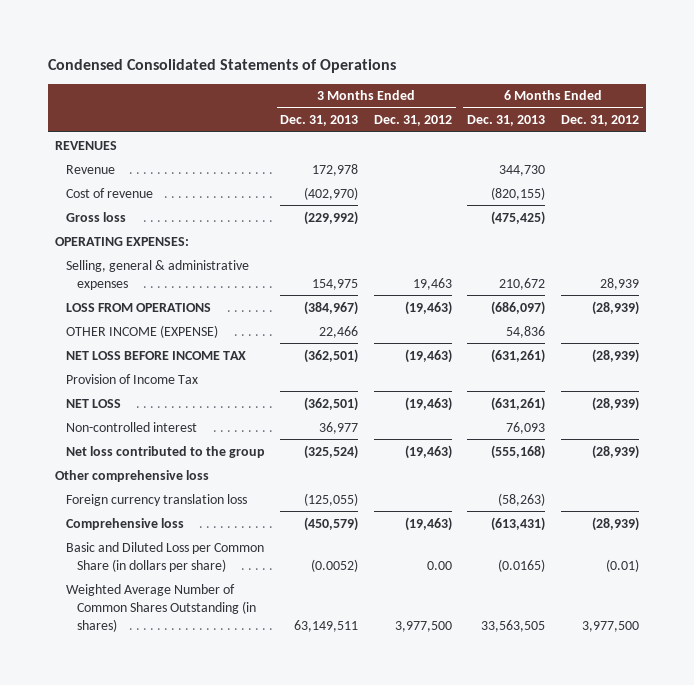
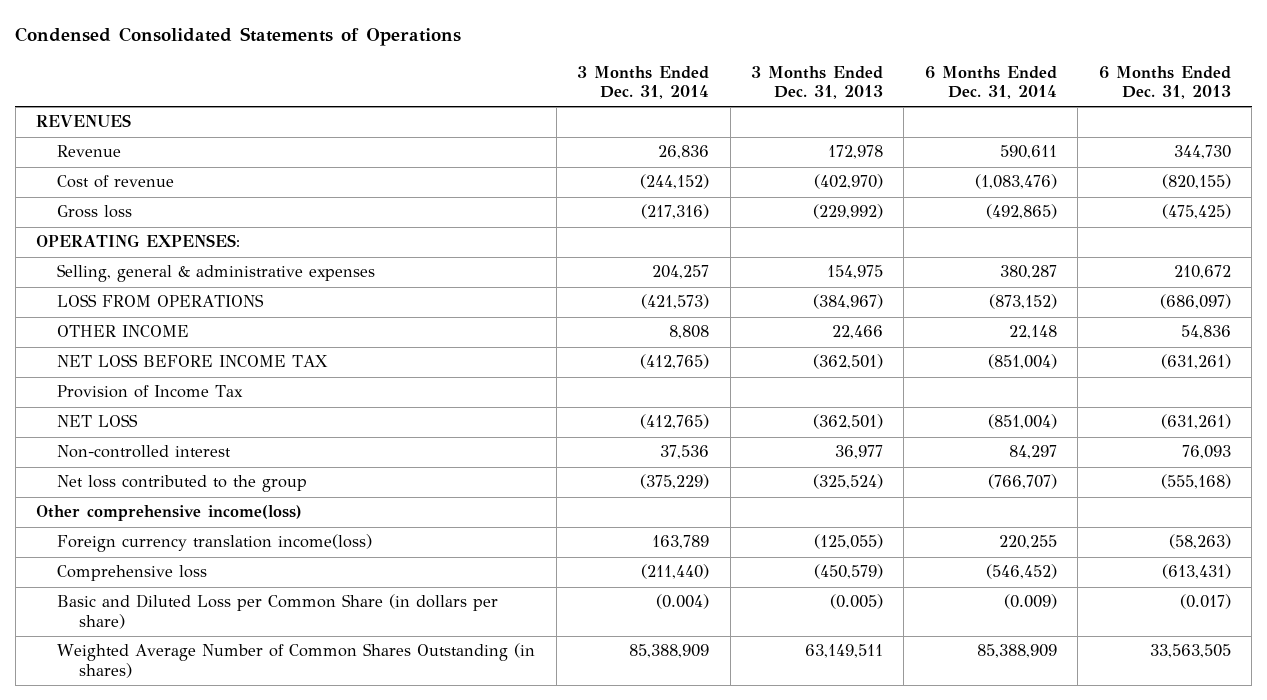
- | 3 Months Ended Dec. 31, 2013 | 3 Months Ended Dec. 31, 2012 | 6 Months Ended Dec. 31, 2013 | 6 Months Ended Dec. 31, 2012
+ | 3 Months Ended Dec. 31, 2014 | 3 Months Ended Dec. 31, 2013 | 6 Months Ended Dec. 31, 2014 | 6 Months Ended Dec. 31, 2013
- OTHER INCOME (EXPENSE) | 22,466 | | 54,836 |
+ OTHER INCOME | 8,808 | 22,466 | 22,148 | 54,836
- Other comprehensive loss
- Foreign currency translation loss | (125,055) | | (58,263) |
+ Other comprehensive income(loss)
+ Foreign currency translation income(loss) | 163,789 | (125,055) | 220,255 | (58,263)
- Basic and Diluted Loss per Common Share (in dollars per share) | (0.0052) | 0.00 | (0.0165) | (0.01)
+ Basic and Diluted Loss per Common Share (in dollars per share) | (0.004) | (0.005) | (0.009) | (0.017)

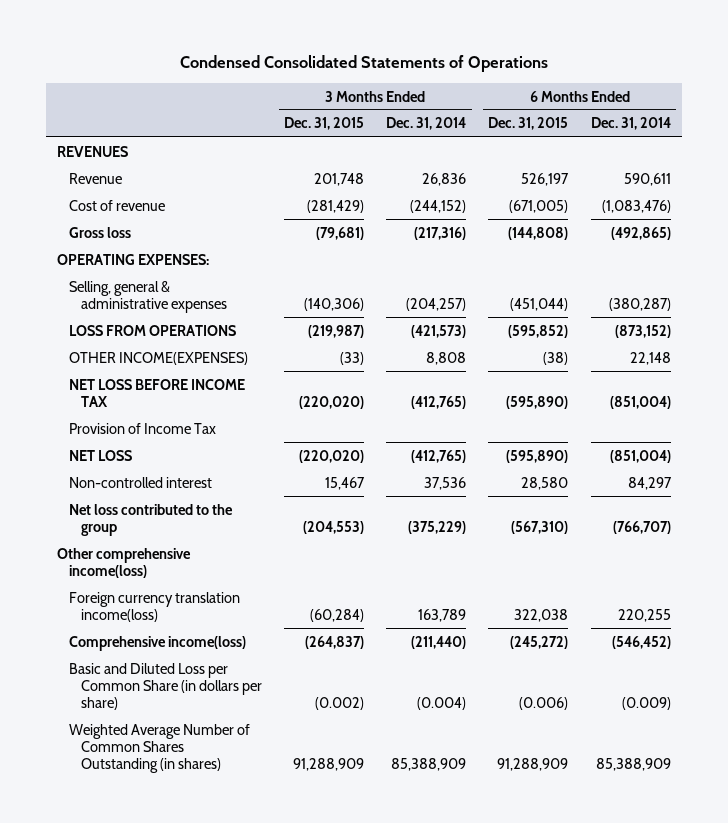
- | 3 Months Ended Dec. 31, 2014 | 3 Months Ended Dec. 31, 2013 | 6 Months Ended Dec. 31, 2014 | 6 Months Ended Dec. 31, 2013
+ | 3 Months Ended Dec. 31, 2015 | 3 Months Ended Dec. 31, 2014 | 6 Months Ended Dec. 31, 2015 | 6 Months Ended Dec. 31, 2014
- Selling, general & administrative expenses | 204,257 | 154,975 | 380,287 | 210,672
+ Selling, general & administrative expenses | (140,306) | (204,257) | (451,044) | (380,287)
- OTHER INCOME | 8,808 | 22,466 | 22,148 | 54,836
+ OTHER INCOME(EXPENSES) | (33) | 8,808 | (38) | 22,148
- Comprehensive loss | (211,440) | (450,579) | (546,452) | (613,431)
+ Comprehensive income(loss) | (264,837) | (211,440) | (245,272) | (546,452)

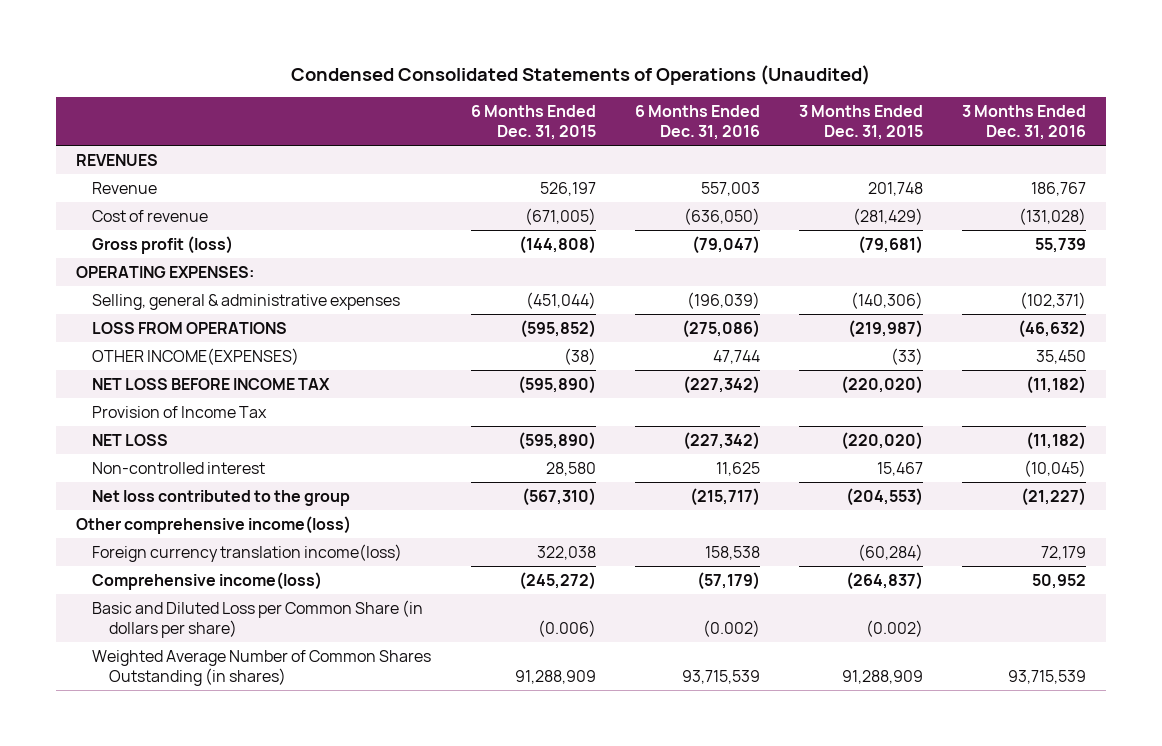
- Condensed Consolidated Statements of Operations
+ Condensed Consolidated Statements of Operations (Unaudited)
- | 3 Months Ended Dec. 31, 2015 | 3 Months Ended Dec. 31, 2014 | 6 Months Ended Dec. 31, 2015 | 6 Months Ended Dec. 31, 2014
+ | 6 Months Ended Dec. 31, 2015 | 6 Months Ended Dec. 31, 2016 | 3 Months Ended Dec. 31, 2015 | 3 Months Ended Dec. 31, 2016
- Gross loss | (79,681) | (217,316) | (144,808) | (492,865)
+ Gross profit (loss) | (144,808) | (79,047) | (79,681) | 55,739

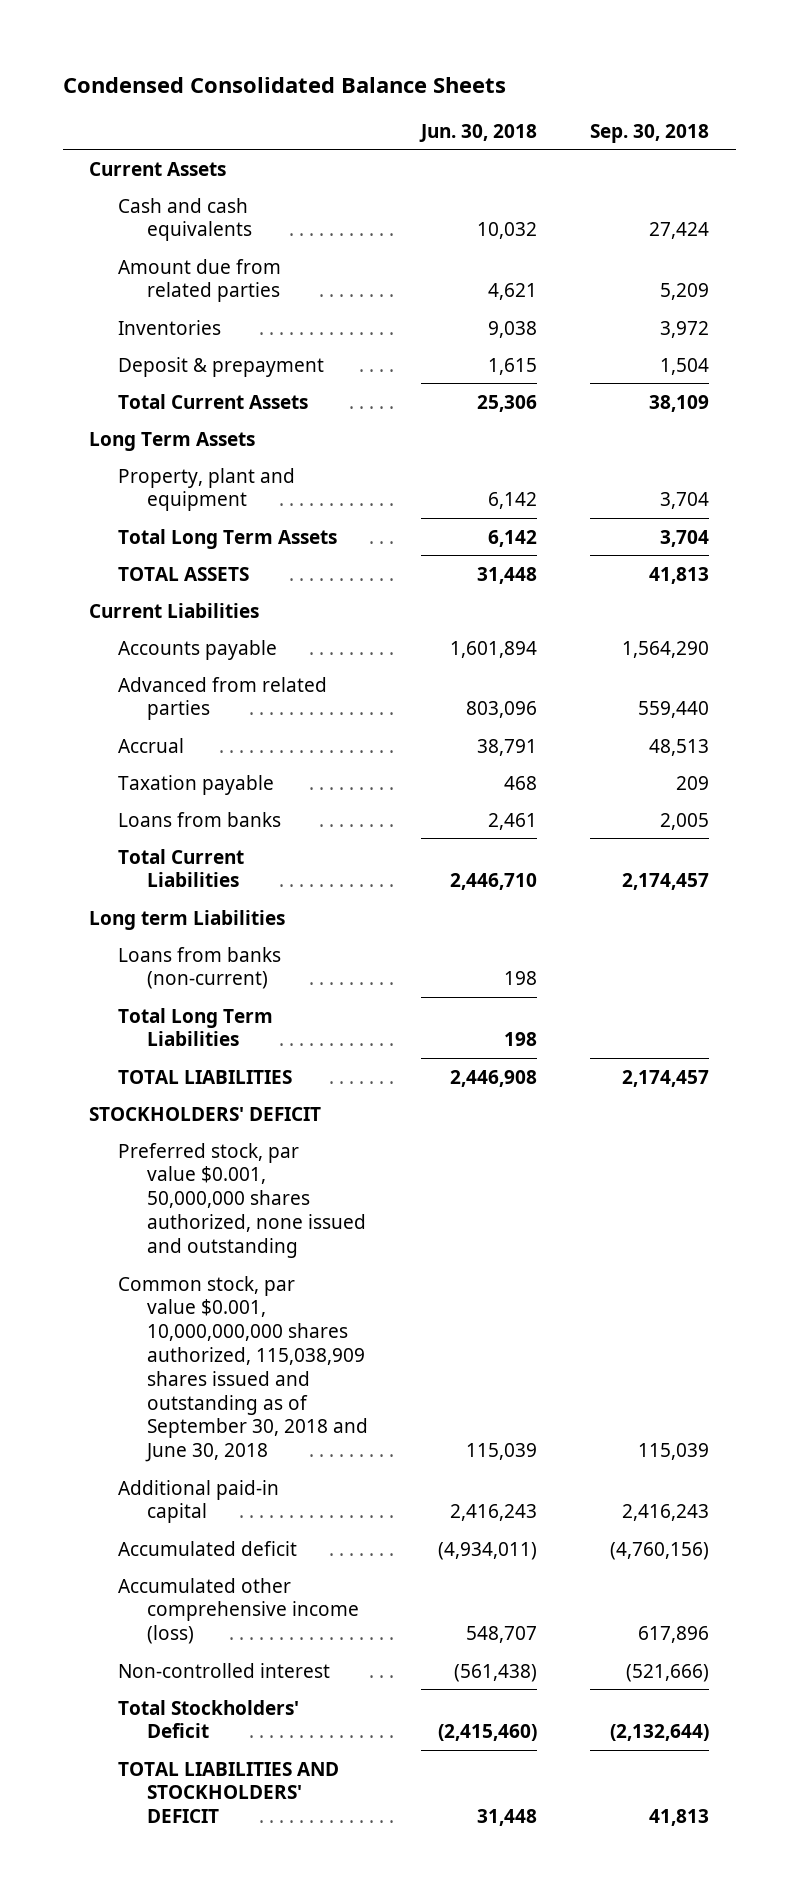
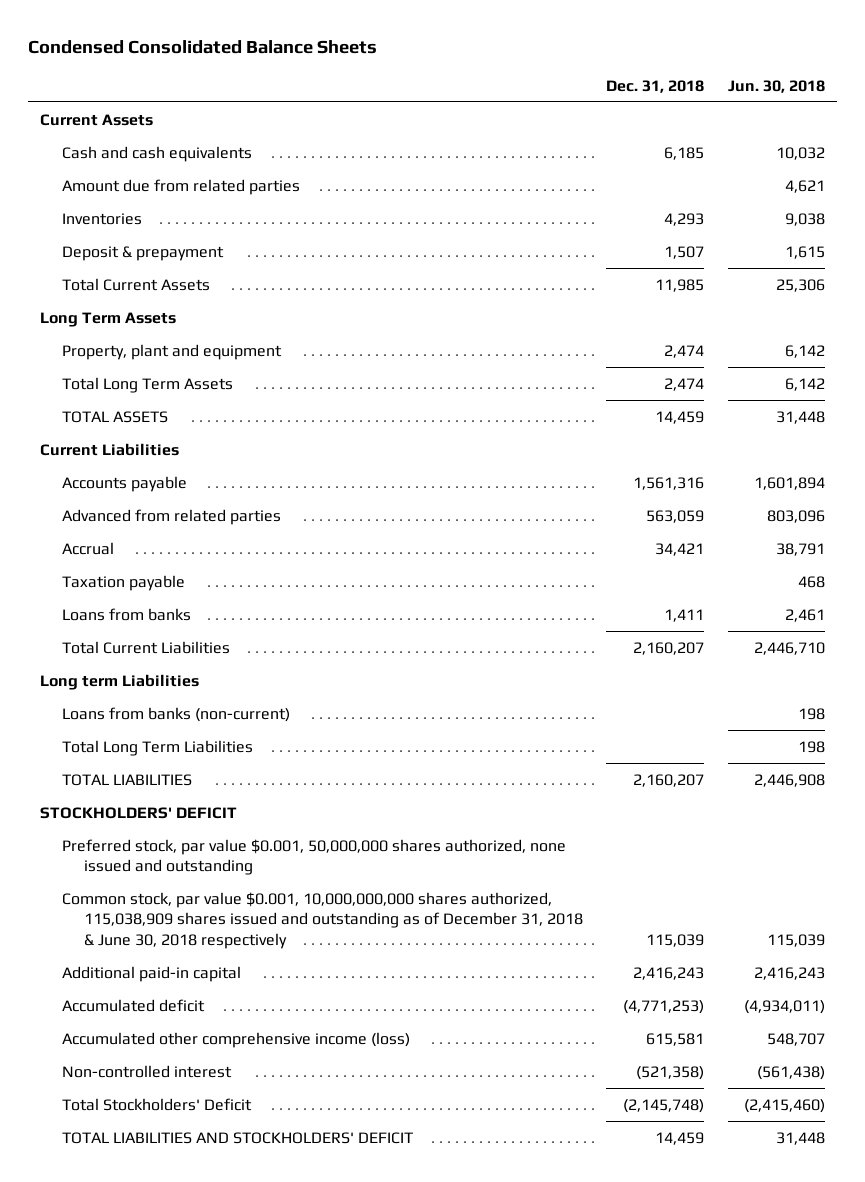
- | Jun. 30, 2018 | Sep. 30, 2018
+ | Dec. 31, 2018 | Jun. 30, 2018
- Common stock, par value $0.001, 10,000,000,000 shares authorized, 115,038,909 shares issued and outstanding as of September 30, 2018 and June 30, 2018 | 115,039 | 115,039
+ Common stock, par value $0.001, 10,000,000,000 shares authorized, 115,038,909 shares issued and outstanding as of December 31, 2018 & June 30, 2018 respectively | 115,039 | 115,039

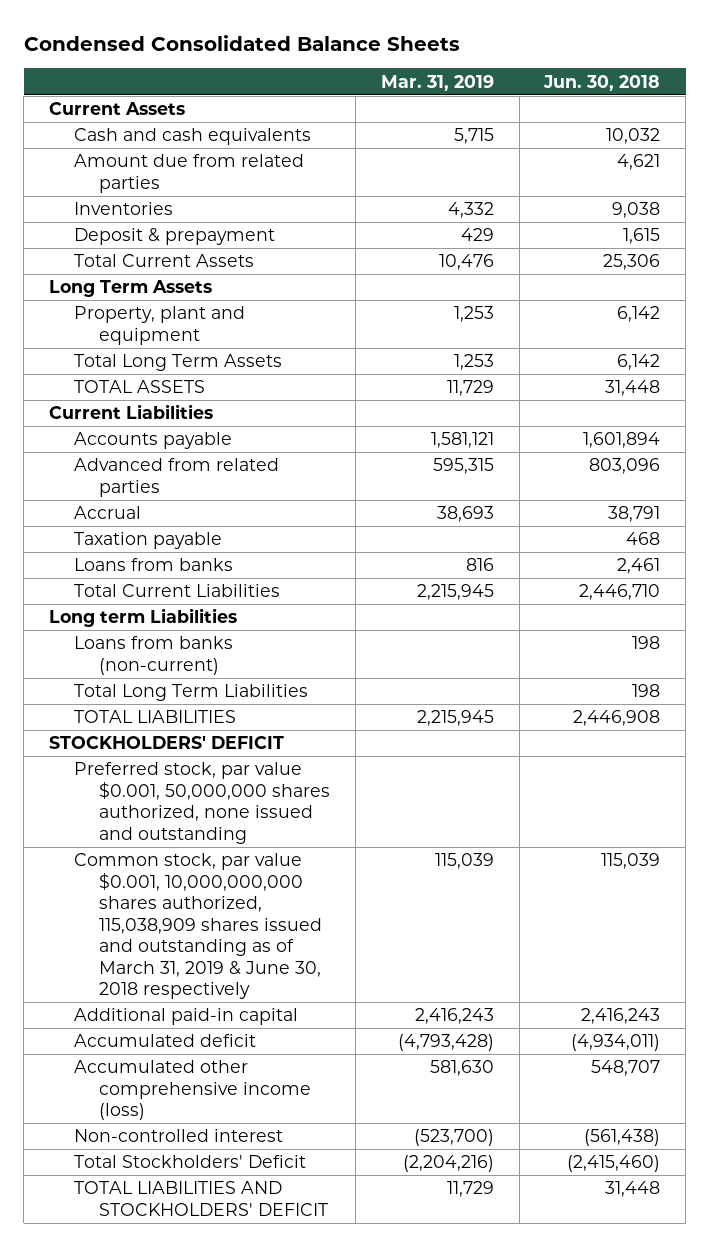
- | Dec. 31, 2018 | Jun. 30, 2018
+ | Mar. 31, 2019 | Jun. 30, 2018
- Common stock, par value $0.001, 10,000,000,000 shares authorized, 115,038,909 shares issued and outstanding as of December 31, 2018 & June 30, 2018 respectively | 115,039 | 115,039
+ Common stock, par value $0.001, 10,000,000,000 shares authorized, 115,038,909 shares issued and outstanding as of March 31, 2019 & June 30, 2018 respectively | 115,039 | 115,039

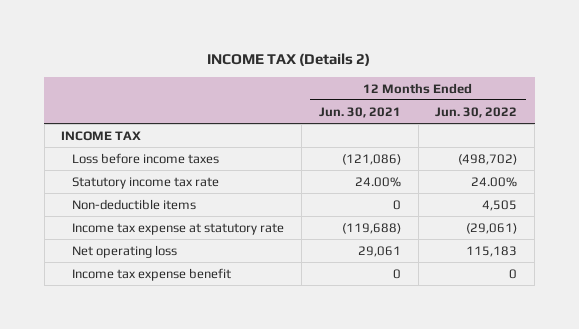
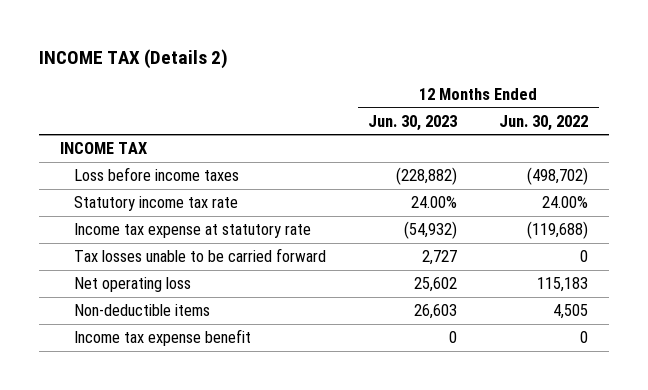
- | 12 Months Ended Jun. 30, 2021 | 12 Months Ended Jun. 30, 2022
+ | 12 Months Ended Jun. 30, 2023 | 12 Months Ended Jun. 30, 2022
- Income tax expense at statutory rate | (119,688) | (29,061)
+ Income tax expense at statutory rate | (54,932) | (119,688)
+ Tax losses unable to be carried forward | 2,727 | 0
moved down: Non-deductible items | 26,603 | 4,505

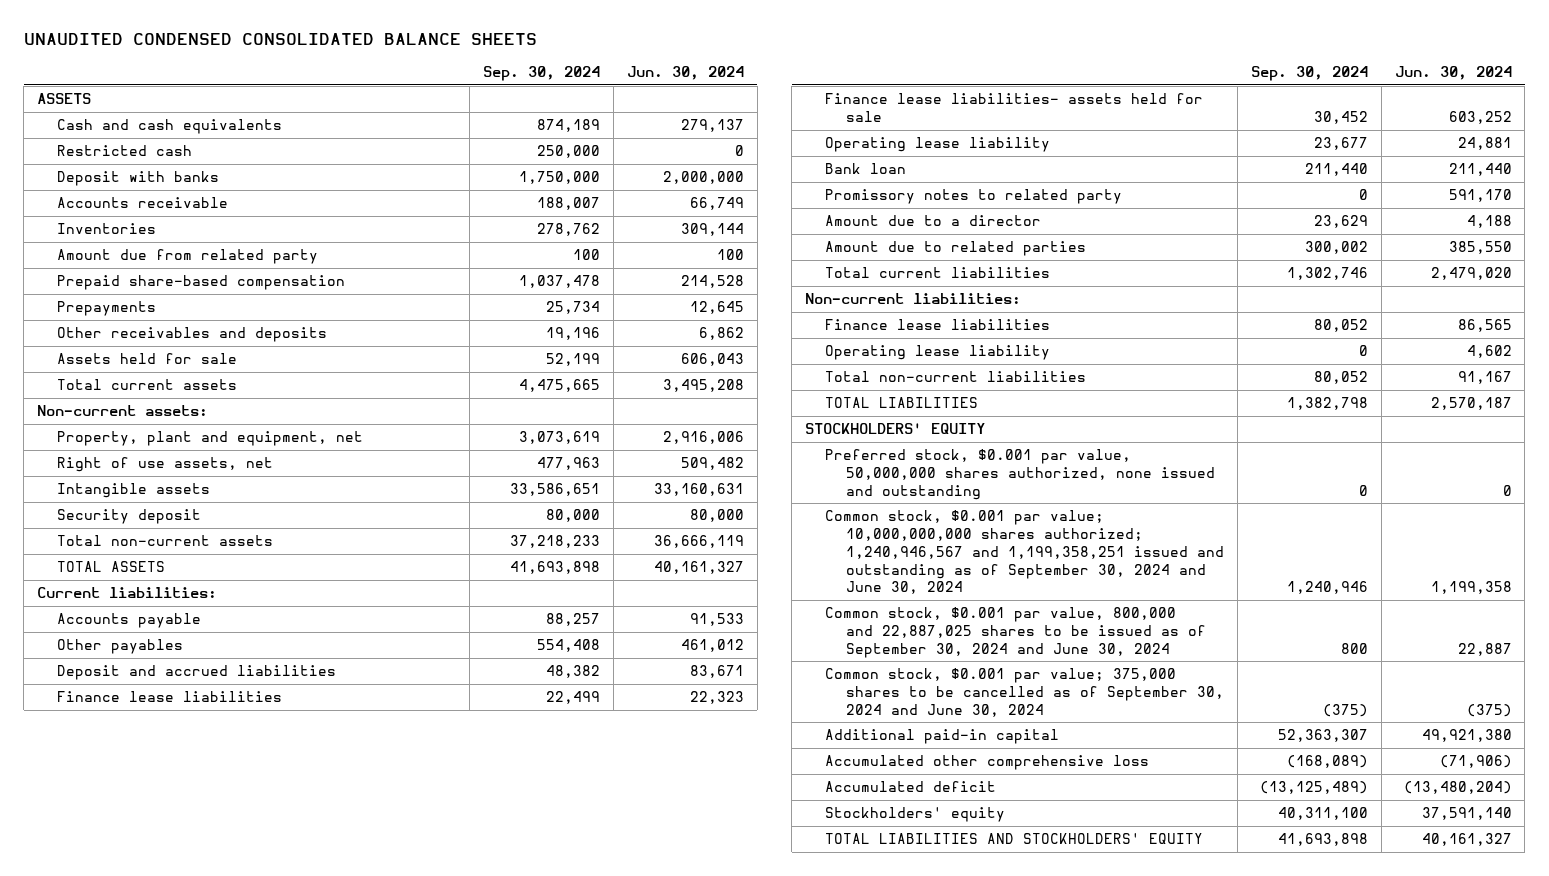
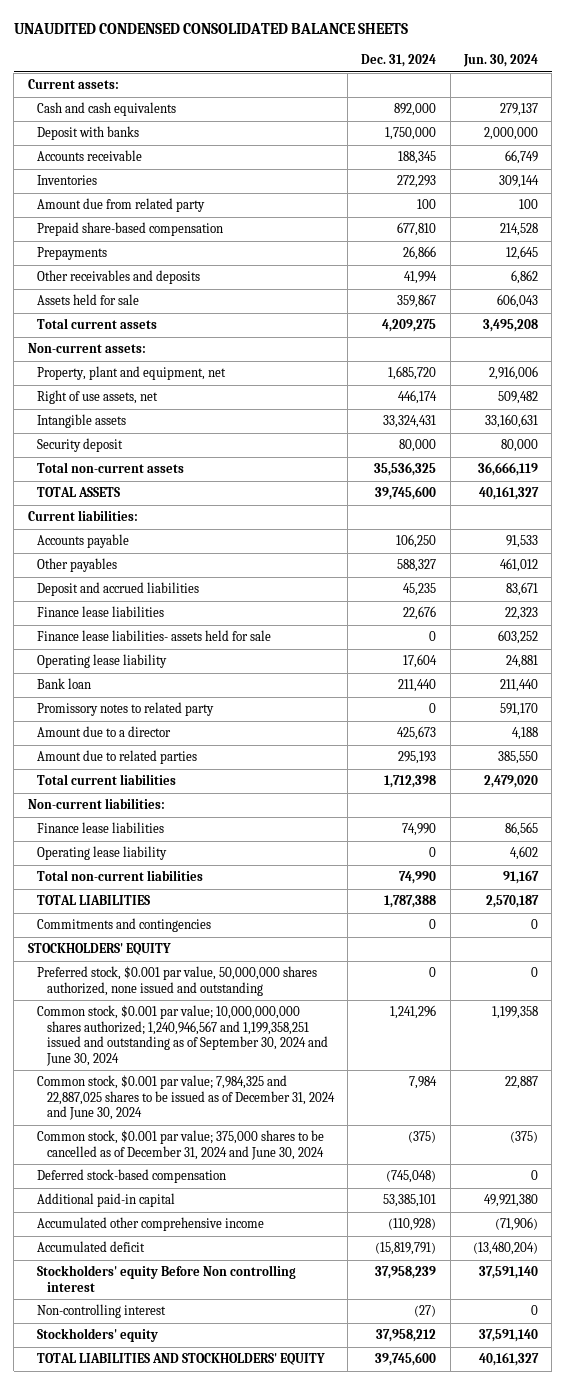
- | Sep. 30, 2024 | Jun. 30, 2024
+ | Dec. 31, 2024 | Jun. 30, 2024
- ASSETS
+ Current assets:
- Restricted cash | 250,000 | 0
+ Commitments and contingencies | 0 | 0
- Common stock, $0.001 par value, 800,000 and 22,887,025 shares to be issued as of September 30, 2024 and June 30, 2024 | 800 | 22,887
- Common stock, $0.001 par value; 375,000 shares to be cancelled as of September 30, 2024 and June 30, 2024 | (375) | (375)
+ Common stock, $0.001 par value; 7,984,325 and 22,887,025 shares to be issued as of December 31, 2024 and June 30, 2024 | 7,984 | 22,887
+ Common stock, $0.001 par value; 375,000 shares to be cancelled as of December 31, 2024 and June 30, 2024 | (375) | (375)
+ Deferred stock-based compensation | (745,048) | 0
- Accumulated other comprehensive loss | (168,089) | (71,906)
+ Accumulated other comprehensive income | (110,928) | (71,906)
+ Stockholders' equity Before Non controlling interest | 37,958,239 | 37,591,140
+ Non-controlling interest | (27) | 0

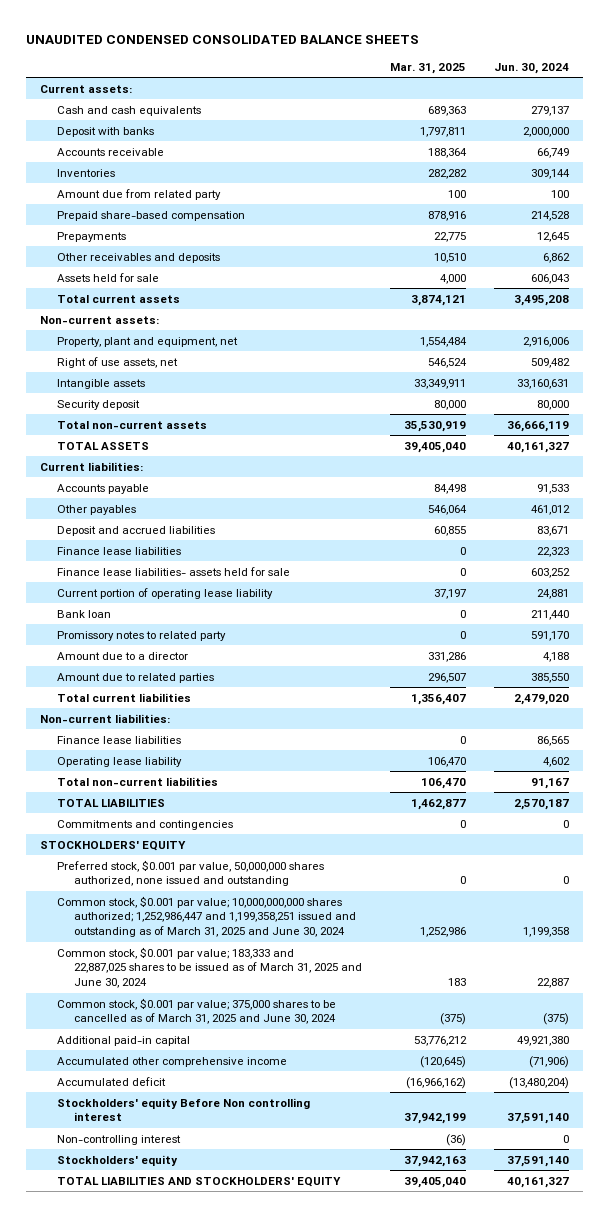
- | Dec. 31, 2024 | Jun. 30, 2024
+ | Mar. 31, 2025 | Jun. 30, 2024
- Operating lease liability | 17,604 | 24,881
+ Current portion of operating lease liability | 37,197 | 24,881
- Common stock, $0.001 par value; 10,000,000,000 shares authorized; 1,240,946,567 and 1,199,358,251 issued and outstanding as of September 30, 2024 and June 30, 2024 | 1,241,296 | 1,199,358
- Common stock, $0.001 par value; 7,984,325 and 22,887,025 shares to be issued as of December 31, 2024 and June 30, 2024 | 7,984 | 22,887
- Common stock, $0.001 par value; 375,000 shares to be cancelled as of December 31, 2024 and June 30, 2024 | (375) | (375)
- Deferred stock-based compensation | (745,048) | 0
+ Common stock, $0.001 par value; 10,000,000,000 shares authorized; 1,252,986,447 and 1,199,358,251 issued and outstanding as of March 31, 2025 and June 30, 2024 | 1,252,986 | 1,199,358
+ Common stock, $0.001 par value; 183,333 and 22,887,025 shares to be issued as of March 31, 2025 and June 30, 2024 | 183 | 22,887
+ Common stock, $0.001 par value; 375,000 shares to be cancelled as of March 31, 2025 and June 30, 2024 | (375) | (375)

